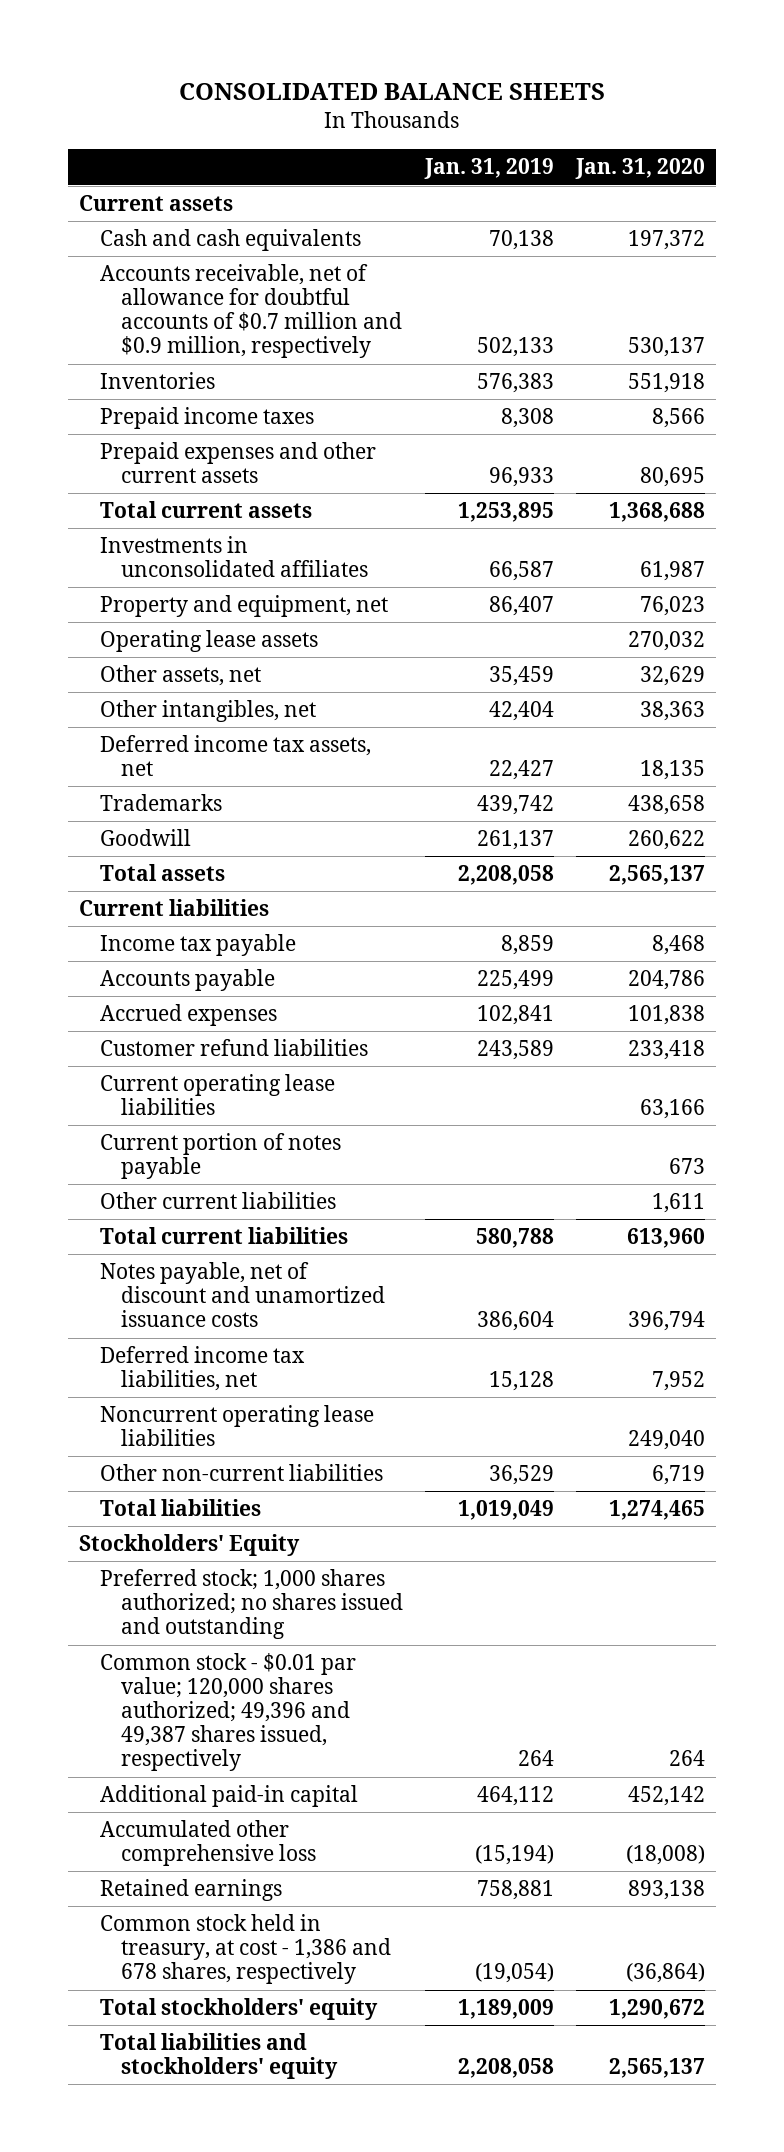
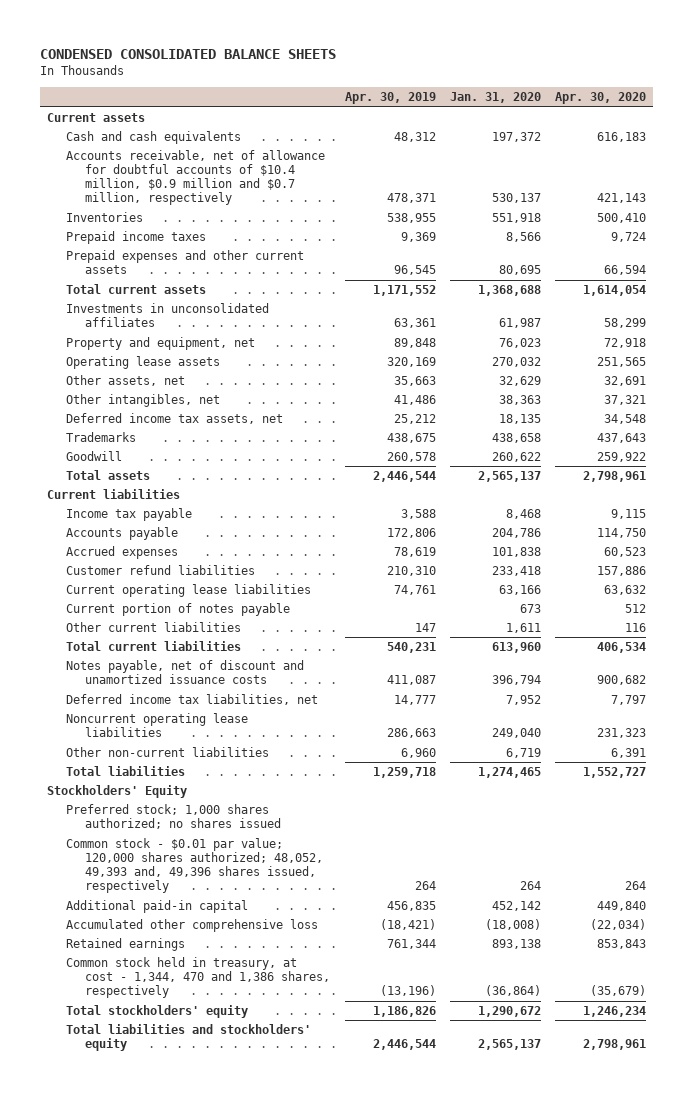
- CONSOLIDATED BALANCE SHEETS
+ CONDENSED CONSOLIDATED BALANCE SHEETS
- | Jan. 31, 2019 | Jan. 31, 2020
+ | Apr. 30, 2019 | Jan. 31, 2020 | Apr. 30, 2020
- Accounts receivable, net of allowance for doubtful accounts of $0.7 million and $0.9 million, respectively | 502,133 | 530,137
+ Accounts receivable, net of allowance for doubtful accounts of $10.4 million, $0.9 million and $0.7 million, respectively | 478,371 | 530,137 | 421,143
- Preferred stock; 1,000 shares authorized; no shares issued and outstanding
- Common stock - $0.01 par value; 120,000 shares authorized; 49,396 and 49,387 shares issued, respectively | 264 | 264
+ Preferred stock; 1,000 shares authorized; no shares issued
+ Common stock - $0.01 par value; 120,000 shares authorized; 48,052, 49,393 and, 49,396 shares issued, respectively | 264 | 264 | 264
- Common stock held in treasury, at cost - 1,386 and 678 shares, respectively | (19,054) | (36,864)
+ Common stock held in treasury, at cost - 1,344, 470 and 1,386 shares, respectively | (13,196) | (36,864) | (35,679)

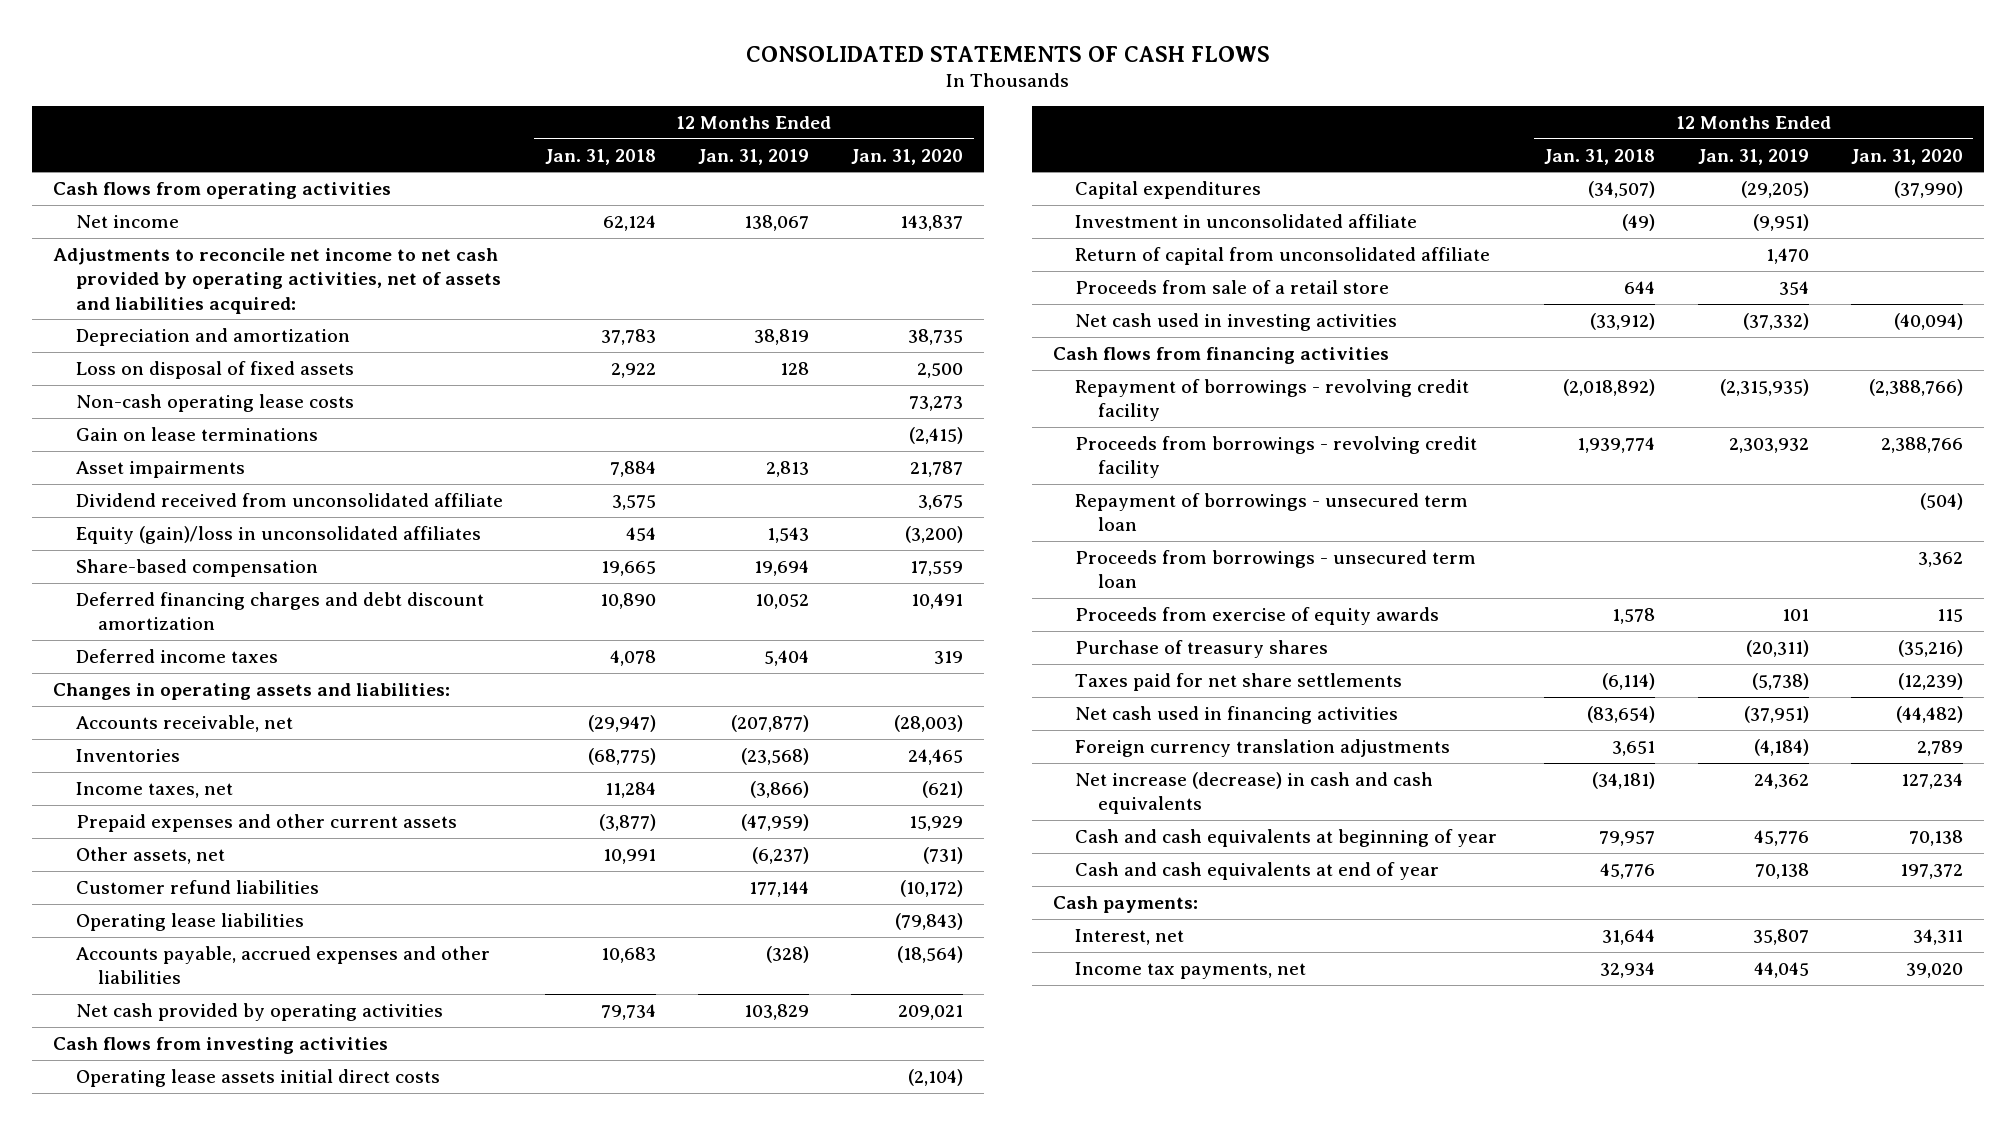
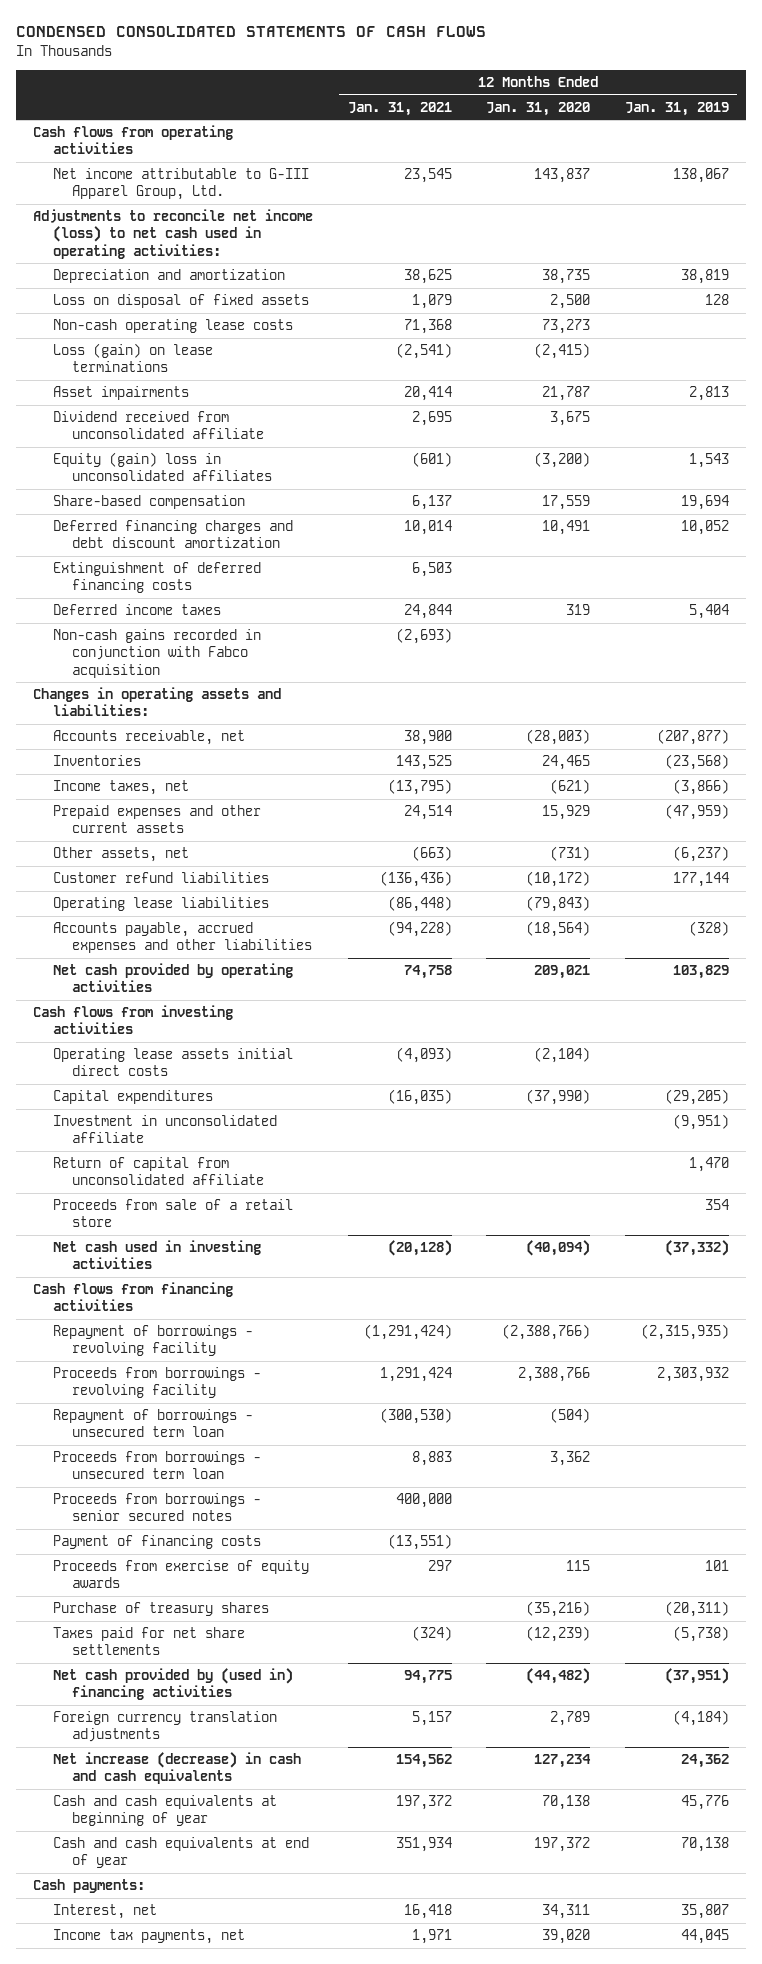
- CONSOLIDATED STATEMENTS OF CASH FLOWS
+ CONDENSED CONSOLIDATED STATEMENTS OF CASH FLOWS
- | 12 Months Ended Jan. 31, 2018 | 12 Months Ended Jan. 31, 2019 | 12 Months Ended Jan. 31, 2020
+ | 12 Months Ended Jan. 31, 2021 | 12 Months Ended Jan. 31, 2020 | 12 Months Ended Jan. 31, 2019
- Net income | 62,124 | 138,067 | 143,837
- Adjustments to reconcile net income to net cash provided by operating activities, net of assets and liabilities acquired:
+ Net income attributable to G-III Apparel Group, Ltd. | 23,545 | 143,837 | 138,067
+ Adjustments to reconcile net income (loss) to net cash used in operating activities:
- Gain on lease terminations | | | (2,415)
+ Loss (gain) on lease terminations | (2,541) | (2,415) |
- Equity (gain)/loss in unconsolidated affiliates | 454 | 1,543 | (3,200)
+ Equity (gain) loss in unconsolidated affiliates | (601) | (3,200) | 1,543
+ Extinguishment of deferred financing costs | 6,503 | |
+ Non-cash gains recorded in conjunction with Fabco acquisition | (2,693) | |
- Repayment of borrowings - revolving credit facility | (2,018,892) | (2,315,935) | (2,388,766)
- Proceeds from borrowings - revolving credit facility | 1,939,774 | 2,303,932 | 2,388,766
+ Repayment of borrowings - revolving facility | (1,291,424) | (2,388,766) | (2,315,935)
+ Proceeds from borrowings - revolving facility | 1,291,424 | 2,388,766 | 2,303,932
+ Proceeds from borrowings - senior secured notes | 400,000 | |
+ Payment of financing costs | (13,551) | |
- Net cash used in financing activities | (83,654) | (37,951) | (44,482)
+ Net cash provided by (used in) financing activities | 94,775 | (44,482) | (37,951)

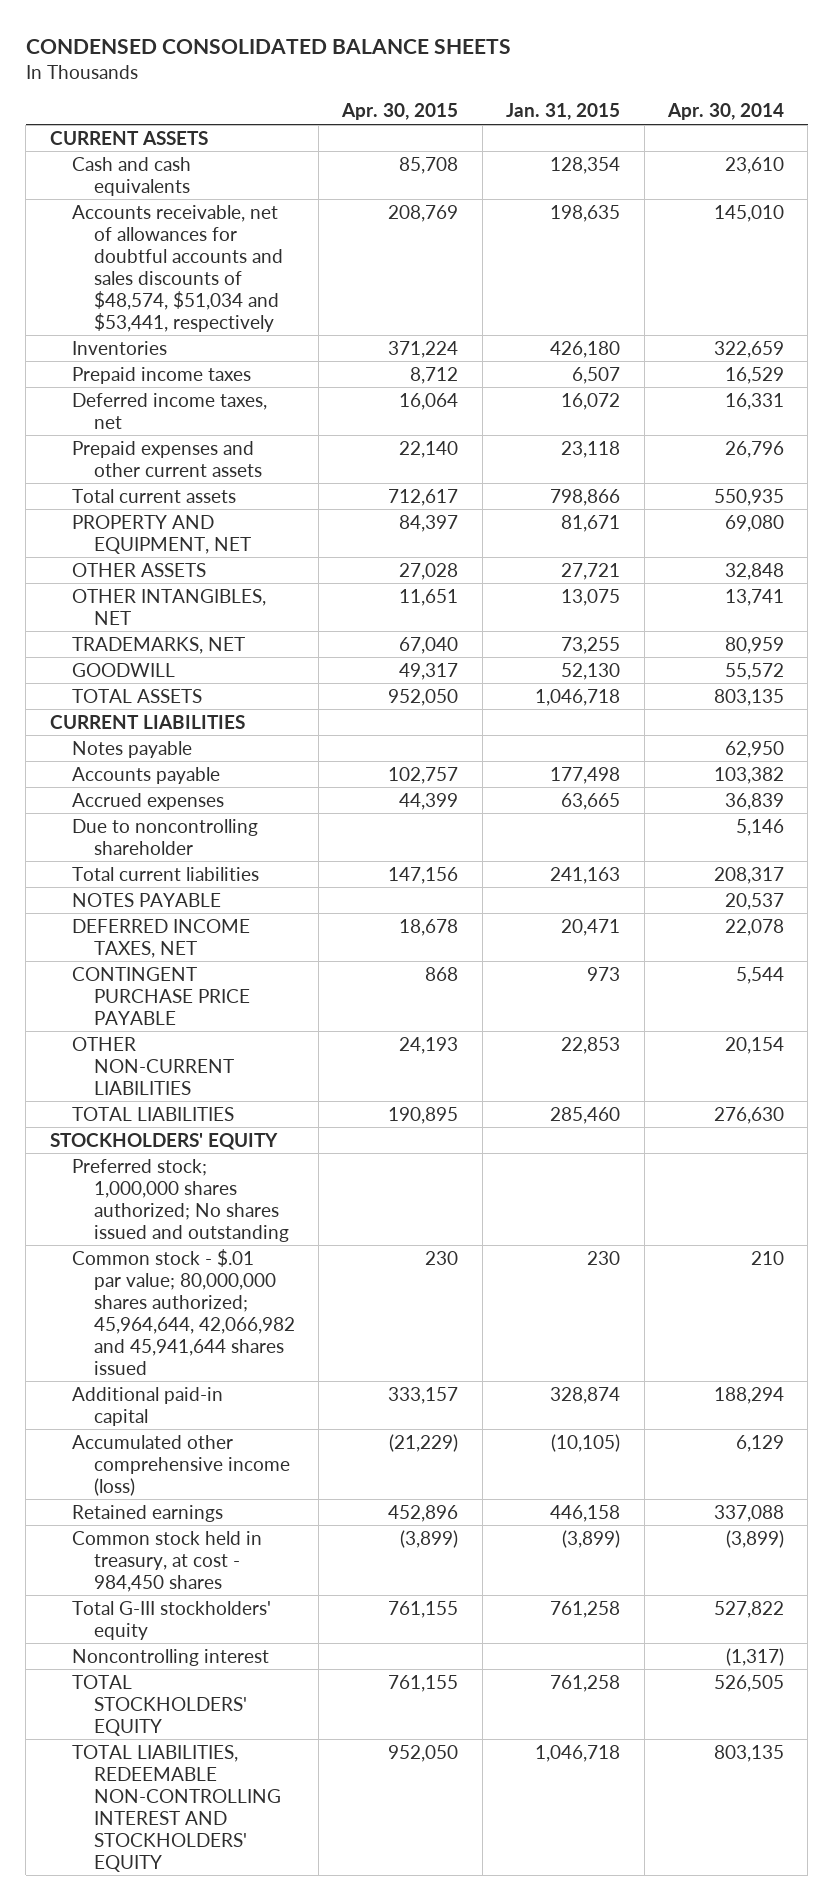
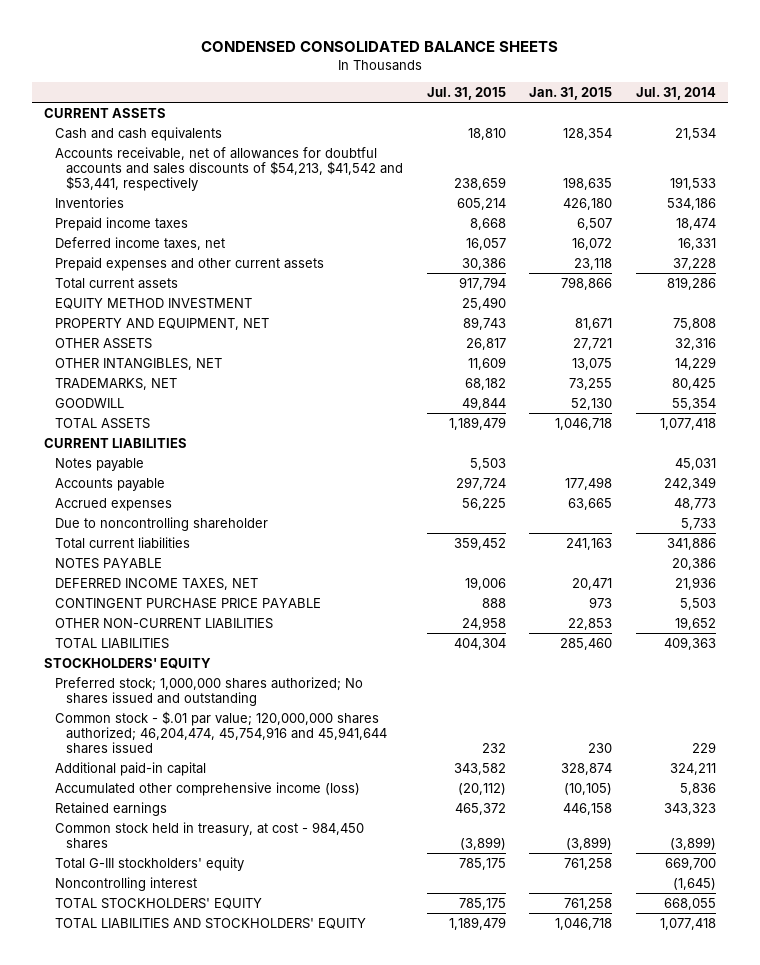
- | Apr. 30, 2015 | Jan. 31, 2015 | Apr. 30, 2014
+ | Jul. 31, 2015 | Jan. 31, 2015 | Jul. 31, 2014
- Accounts receivable, net of allowances for doubtful accounts and sales discounts of $48,574, $51,034 and $53,441, respectively | 208,769 | 198,635 | 145,010
+ Accounts receivable, net of allowances for doubtful accounts and sales discounts of $54,213, $41,542 and $53,441, respectively | 238,659 | 198,635 | 191,533
+ EQUITY METHOD INVESTMENT | 25,490 | |
- Common stock - $.01 par value; 80,000,000 shares authorized; 45,964,644, 42,066,982 and 45,941,644 shares issued | 230 | 230 | 210
+ Common stock - $.01 par value; 120,000,000 shares authorized; 46,204,474, 45,754,916 and 45,941,644 shares issued | 232 | 230 | 229
- TOTAL LIABILITIES, REDEEMABLE NON-CONTROLLING INTEREST AND STOCKHOLDERS' EQUITY | 952,050 | 1,046,718 | 803,135
+ TOTAL LIABILITIES AND STOCKHOLDERS' EQUITY | 1,189,479 | 1,046,718 | 1,077,418

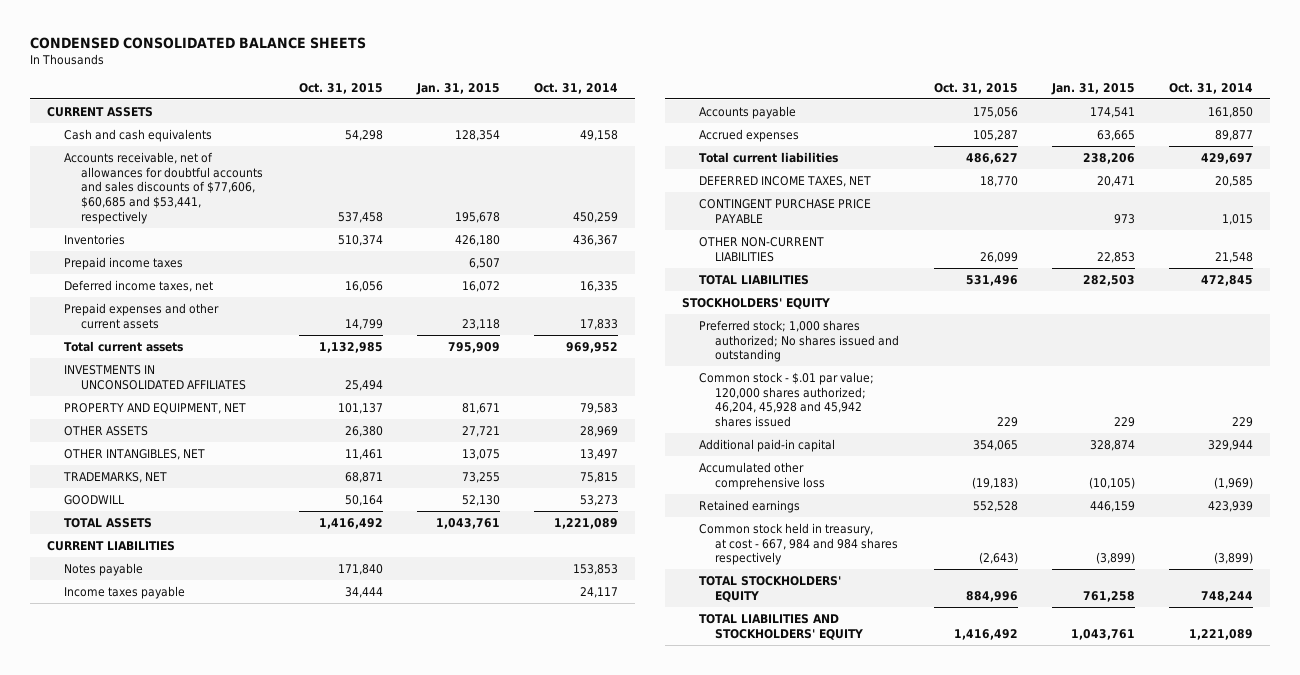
- | Jul. 31, 2015 | Jan. 31, 2015 | Jul. 31, 2014
+ | Oct. 31, 2015 | Jan. 31, 2015 | Oct. 31, 2014
- Accounts receivable, net of allowances for doubtful accounts and sales discounts of $54,213, $41,542 and $53,441, respectively | 238,659 | 198,635 | 191,533
+ Accounts receivable, net of allowances for doubtful accounts and sales discounts of $77,606, $60,685 and $53,441, respectively | 537,458 | 195,678 | 450,259
- Total current assets | 917,794 | 798,866 | 819,286
- EQUITY METHOD INVESTMENT | 25,490 | |
+ Total current assets | 1,132,985 | 795,909 | 969,952
+ INVESTMENTS IN UNCONSOLIDATED AFFILIATES | 25,494 | |
- TOTAL ASSETS | 1,189,479 | 1,046,718 | 1,077,418
+ TOTAL ASSETS | 1,416,492 | 1,043,761 | 1,221,089
- Accounts payable | 297,724 | 177,498 | 242,349
+ Income taxes payable | 34,444 | | 24,117
+ Accounts payable | 175,056 | 174,541 | 161,850
- Due to noncontrolling shareholder | | | 5,733
- Total current liabilities | 359,452 | 241,163 | 341,886
- NOTES PAYABLE | | | 20,386
+ Total current liabilities | 486,627 | 238,206 | 429,697
- TOTAL LIABILITIES | 404,304 | 285,460 | 409,363
+ TOTAL LIABILITIES | 531,496 | 282,503 | 472,845
- Preferred stock; 1,000,000 shares authorized; No shares issued and outstanding
- Common stock - $.01 par value; 120,000,000 shares authorized; 46,204,474, 45,754,916 and 45,941,644 shares issued | 232 | 230 | 229
+ Preferred stock; 1,000 shares authorized; No shares issued and outstanding
+ Common stock - $.01 par value; 120,000 shares authorized; 46,204, 45,928 and 45,942 shares issued | 229 | 229 | 229
- Accumulated other comprehensive income (loss) | (20,112) | (10,105) | 5,836
- Retained earnings | 465,372 | 446,158 | 343,323
- Common stock held in treasury, at cost - 984,450 shares | (3,899) | (3,899) | (3,899)
- Total G-III stockholders' equity | 785,175 | 761,258 | 669,700
- Noncontrolling interest | | | (1,645)
+ Accumulated other comprehensive loss | (19,183) | (10,105) | (1,969)
+ Retained earnings | 552,528 | 446,159 | 423,939
+ Common stock held in treasury, at cost - 667, 984 and 984 shares respectively | (2,643) | (3,899) | (3,899)
- TOTAL LIABILITIES AND STOCKHOLDERS' EQUITY | 1,189,479 | 1,046,718 | 1,077,418
+ TOTAL LIABILITIES AND STOCKHOLDERS' EQUITY | 1,416,492 | 1,043,761 | 1,221,089

